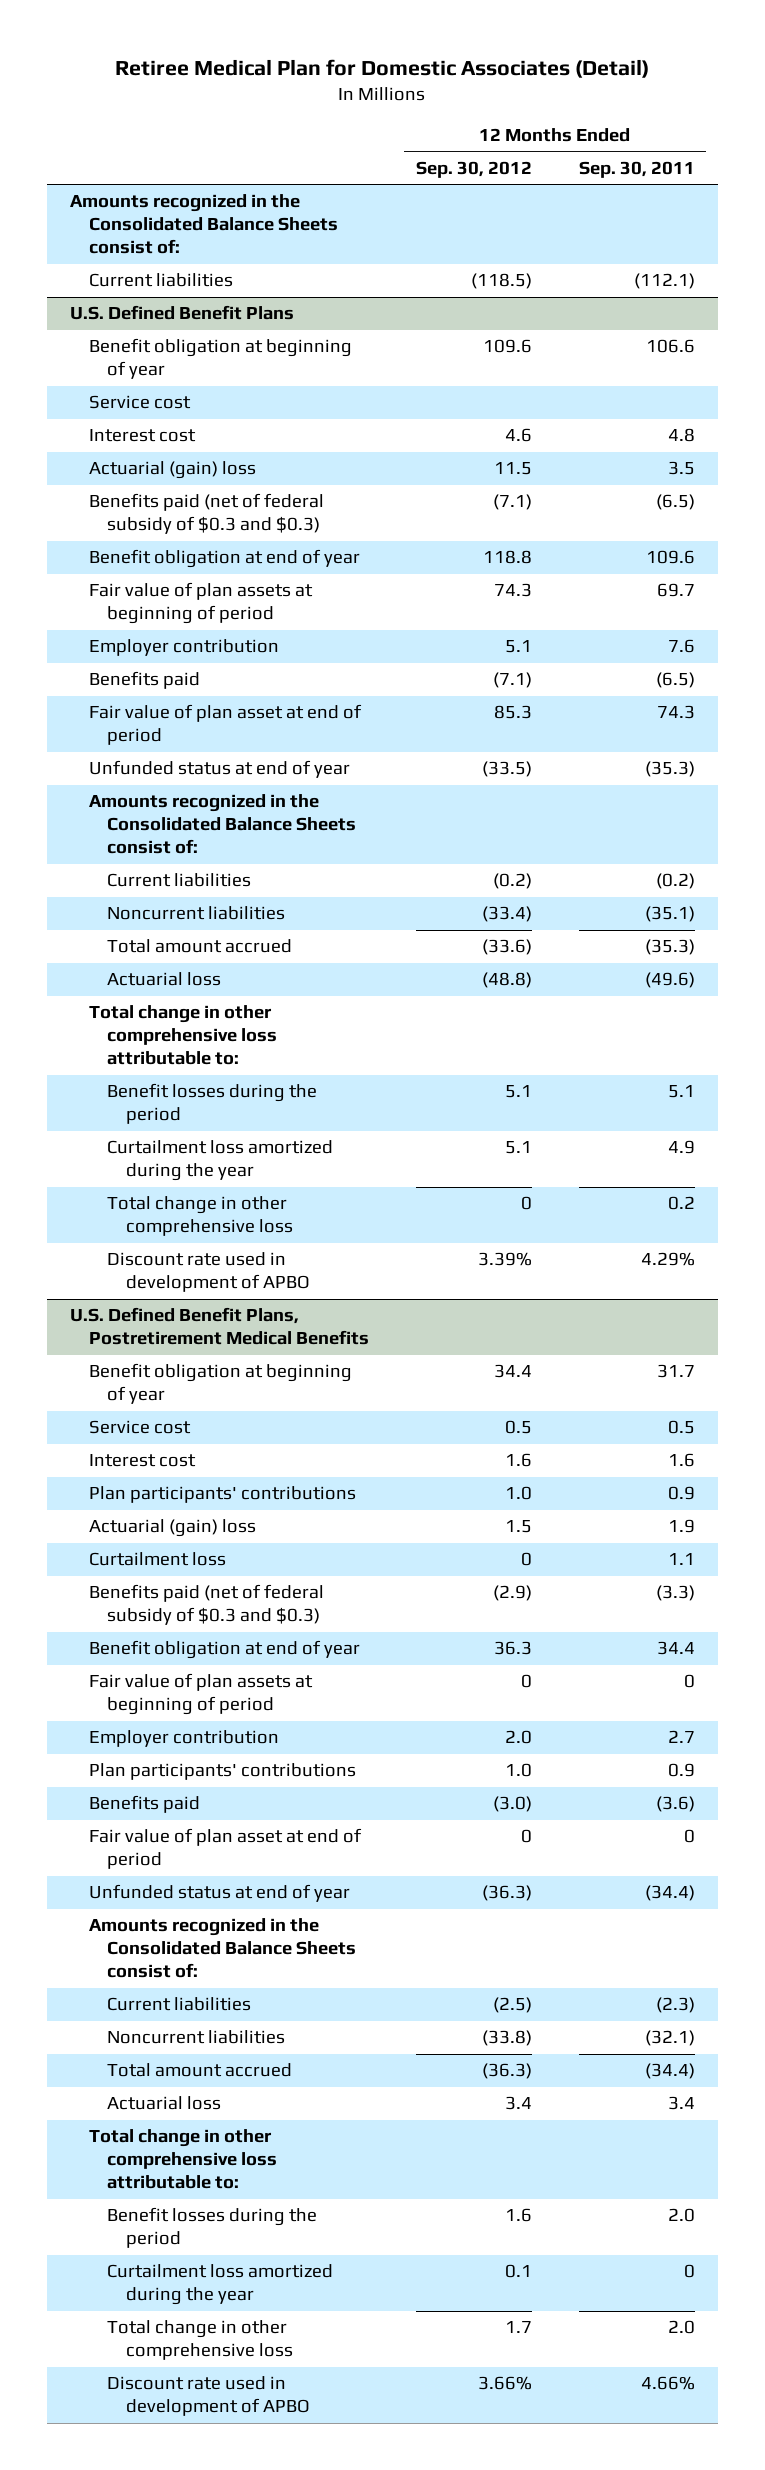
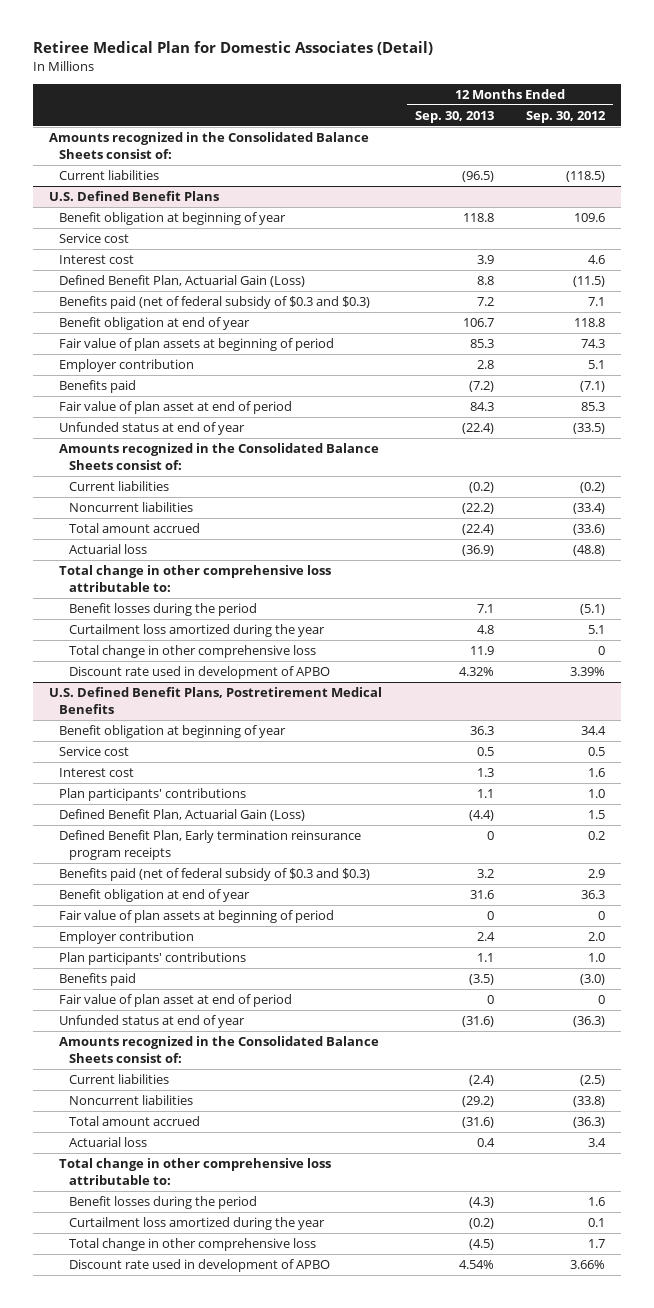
- | 12 Months Ended Sep. 30, 2012 | 12 Months Ended Sep. 30, 2011
+ | 12 Months Ended Sep. 30, 2013 | 12 Months Ended Sep. 30, 2012
@ U.S. Defined Benefit Plans
- Actuarial (gain) loss | 11.5 | 3.5
- Benefits paid (net of federal subsidy of $0.3 and $0.3) | (7.1) | (6.5)
+ Defined Benefit Plan, Actuarial Gain (Loss) | 8.8 | (11.5)
+ Benefits paid (net of federal subsidy of $0.3 and $0.3) | 7.2 | 7.1
- Benefit losses during the period | 5.1 | 5.1
+ Benefit losses during the period | 7.1 | (5.1)
@ U.S. Defined Benefit Plans, Postretirement Medical Benefits
- Actuarial (gain) loss | 1.5 | 1.9
- Curtailment loss | 0 | 1.1
- Benefits paid (net of federal subsidy of $0.3 and $0.3) | (2.9) | (3.3)
+ Defined Benefit Plan, Actuarial Gain (Loss) | (4.4) | 1.5
+ Defined Benefit Plan, Early termination reinsurance program receipts | 0 | 0.2
+ Benefits paid (net of federal subsidy of $0.3 and $0.3) | 3.2 | 2.9

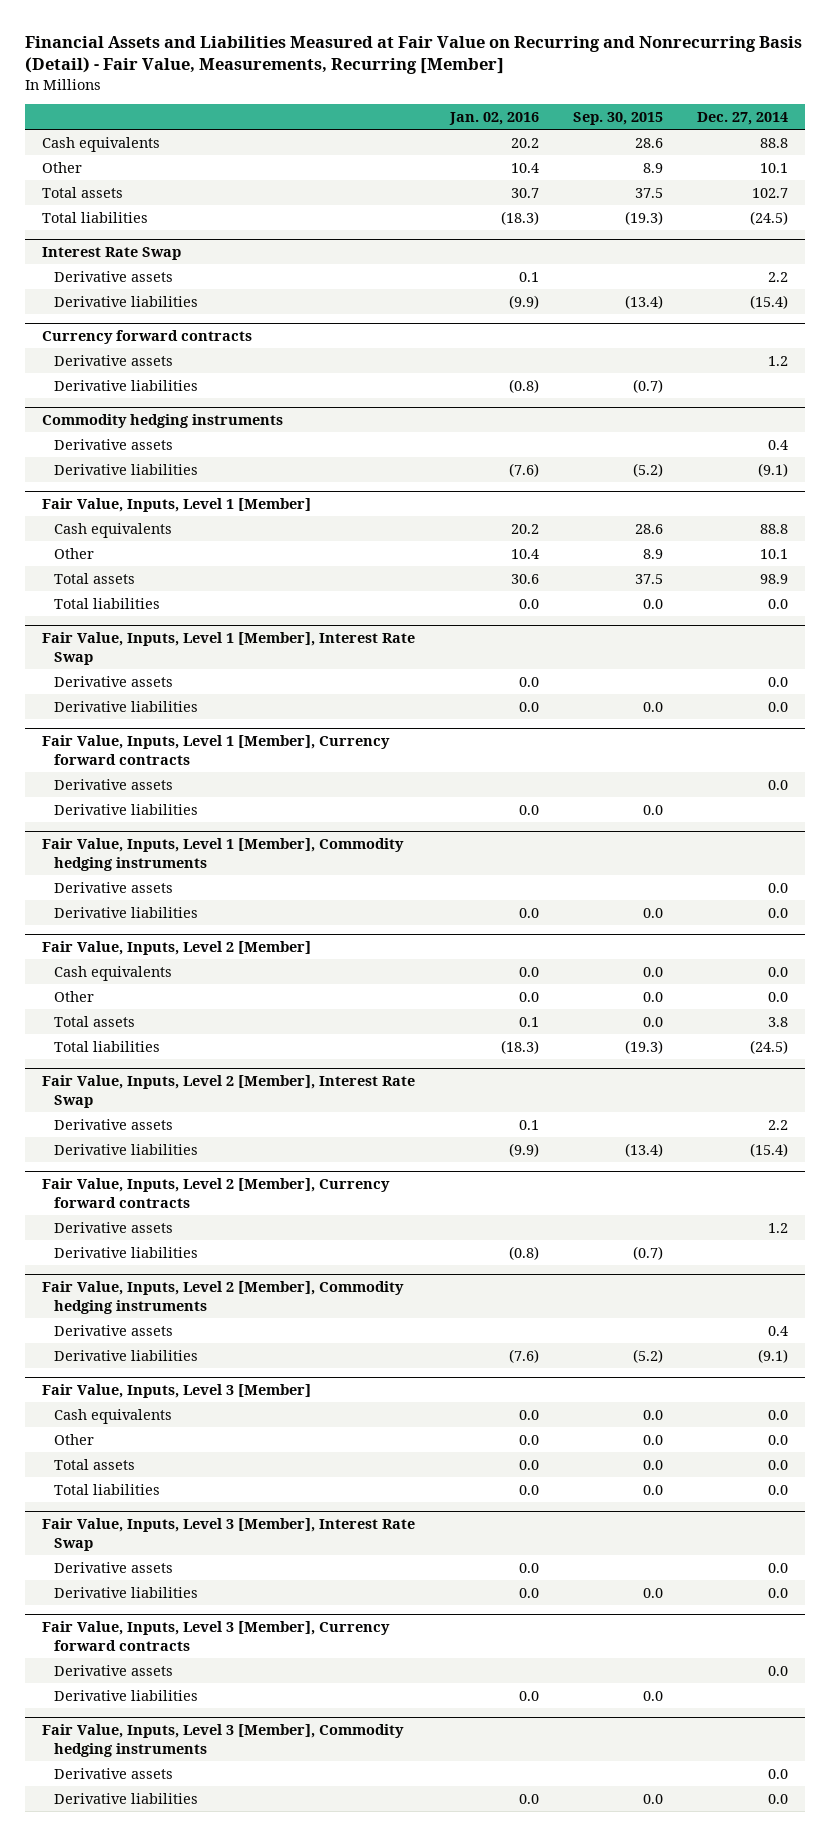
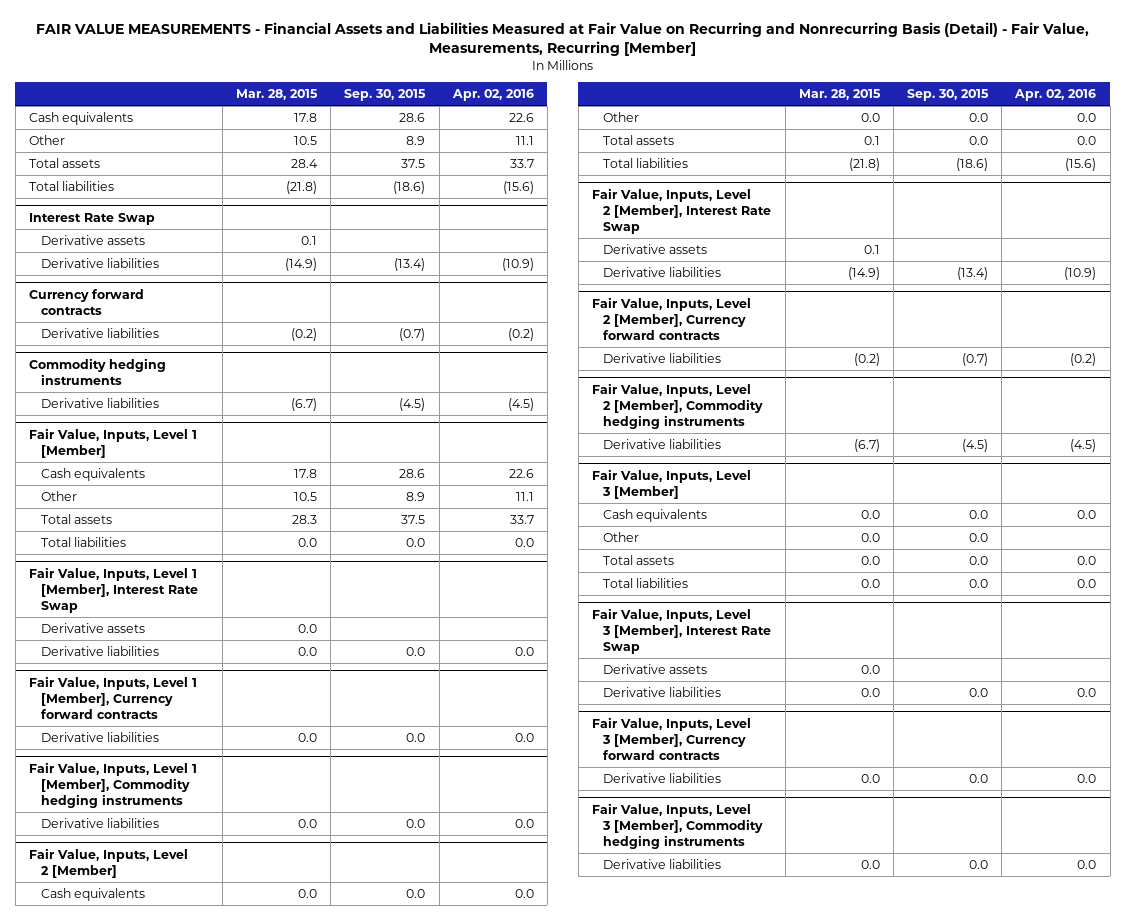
- Financial Assets and Liabilities Measured at Fair Value on Recurring and Nonrecurring Basis (Detail) - Fair Value, Measurements, Recurring [Member]
+ FAIR VALUE MEASUREMENTS - Financial Assets and Liabilities Measured at Fair Value on Recurring and Nonrecurring Basis (Detail) - Fair Value, Measurements, Recurring [Member]
- | Jan. 02, 2016 | Sep. 30, 2015 | Dec. 27, 2014
+ | Mar. 28, 2015 | Sep. 30, 2015 | Apr. 02, 2016
- Total liabilities | (18.3) | (19.3) | (24.5)
+ Total liabilities | (21.8) | (18.6) | (15.6)
@ Currency forward contracts
- Derivative assets | | | 1.2
@ Commodity hedging instruments
- Derivative assets | | | 0.4
- Derivative liabilities | (7.6) | (5.2) | (9.1)
+ Derivative liabilities | (6.7) | (4.5) | (4.5)
@ Fair Value, Inputs, Level 1 [Member], Currency forward contracts
- Derivative assets | | | 0.0
@ Fair Value, Inputs, Level 1 [Member], Commodity hedging instruments
- Derivative assets | | | 0.0
@ Fair Value, Inputs, Level 2 [Member]
- Total liabilities | (18.3) | (19.3) | (24.5)
+ Total liabilities | (21.8) | (18.6) | (15.6)
@ Fair Value, Inputs, Level 2 [Member], Currency forward contracts
- Derivative assets | | | 1.2
@ Fair Value, Inputs, Level 2 [Member], Commodity hedging instruments
- Derivative assets | | | 0.4
- Derivative liabilities | (7.6) | (5.2) | (9.1)
+ Derivative liabilities | (6.7) | (4.5) | (4.5)
@ Fair Value, Inputs, Level 3 [Member], Currency forward contracts
- Derivative assets | | | 0.0
@ Fair Value, Inputs, Level 3 [Member], Commodity hedging instruments
- Derivative assets | | | 0.0

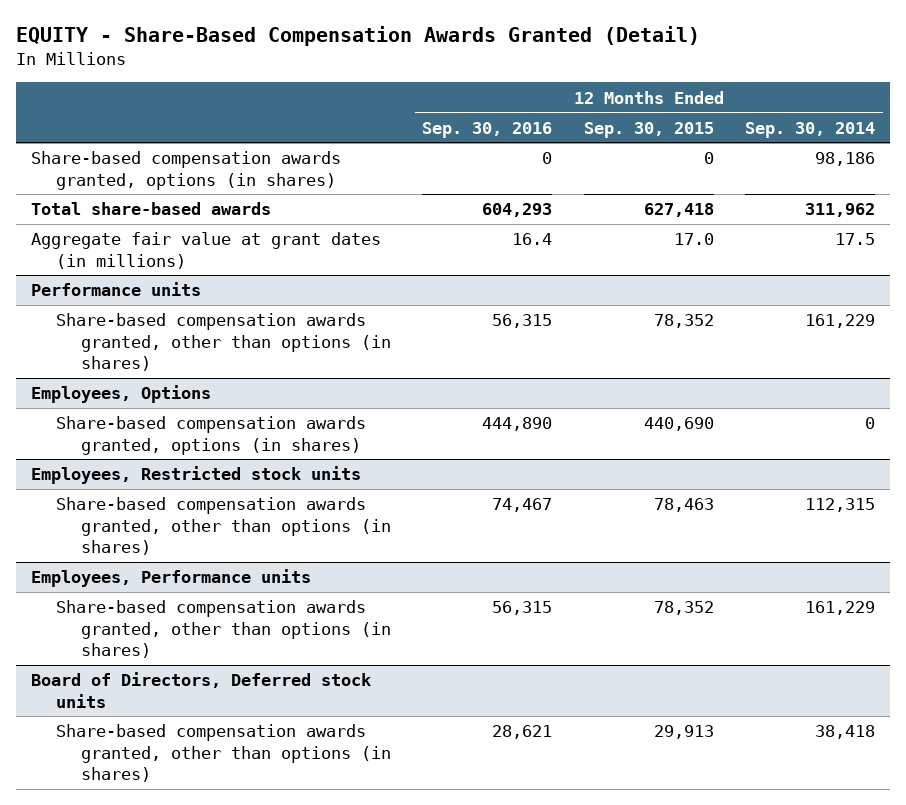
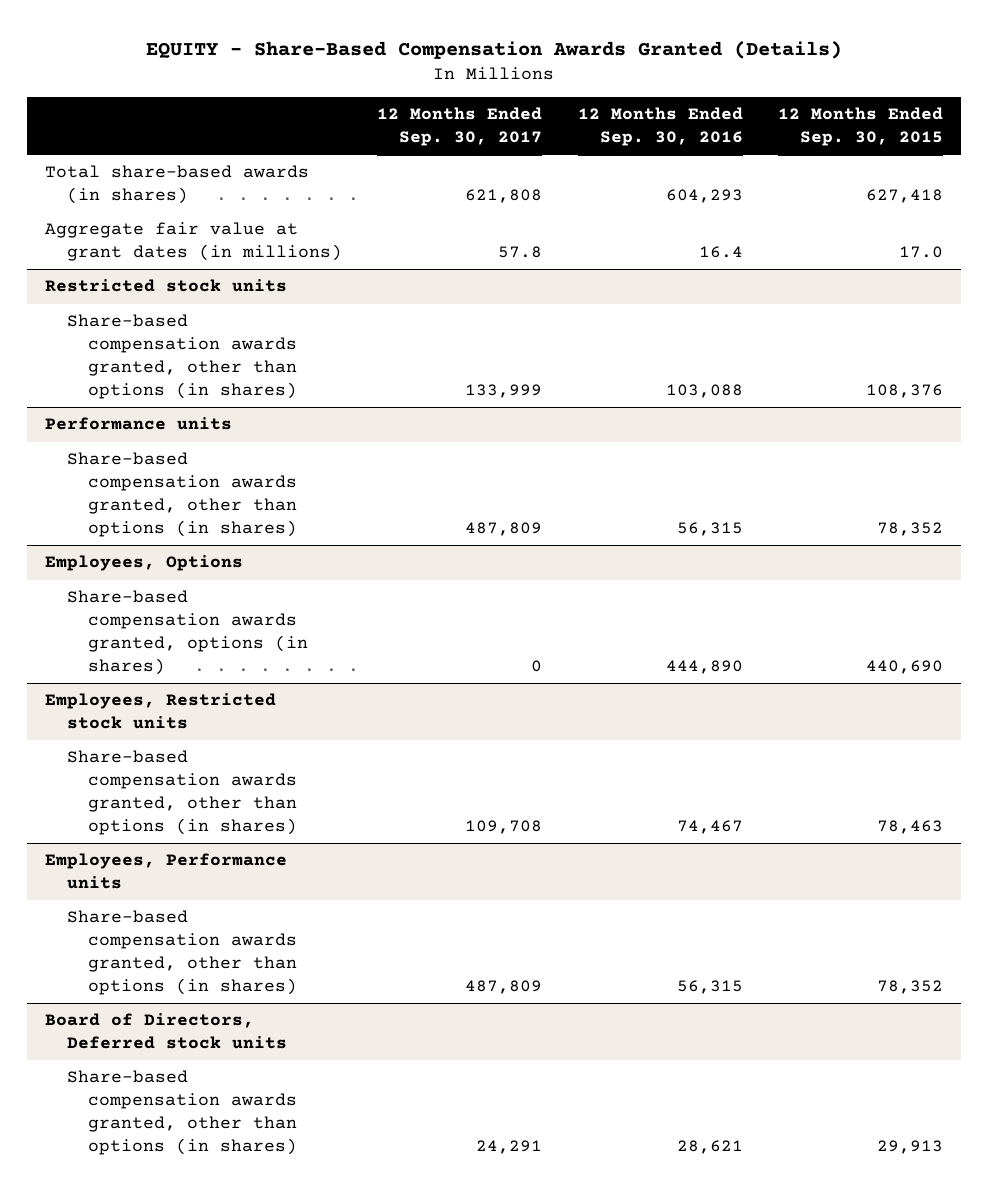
- EQUITY - Share-Based Compensation Awards Granted (Detail)
+ EQUITY - Share-Based Compensation Awards Granted (Details)
- | 12 Months Ended Sep. 30, 2016 | 12 Months Ended Sep. 30, 2015 | 12 Months Ended Sep. 30, 2014
+ | 12 Months Ended Sep. 30, 2017 | 12 Months Ended Sep. 30, 2016 | 12 Months Ended Sep. 30, 2015
- Share-based compensation awards granted, options (in shares) | 0 | 0 | 98,186
- Total share-based awards | 604,293 | 627,418 | 311,962
+ Total share-based awards (in shares) | 621,808 | 604,293 | 627,418
+ Restricted stock units
+ Share-based compensation awards granted, other than options (in shares) | 133,999 | 103,088 | 108,376

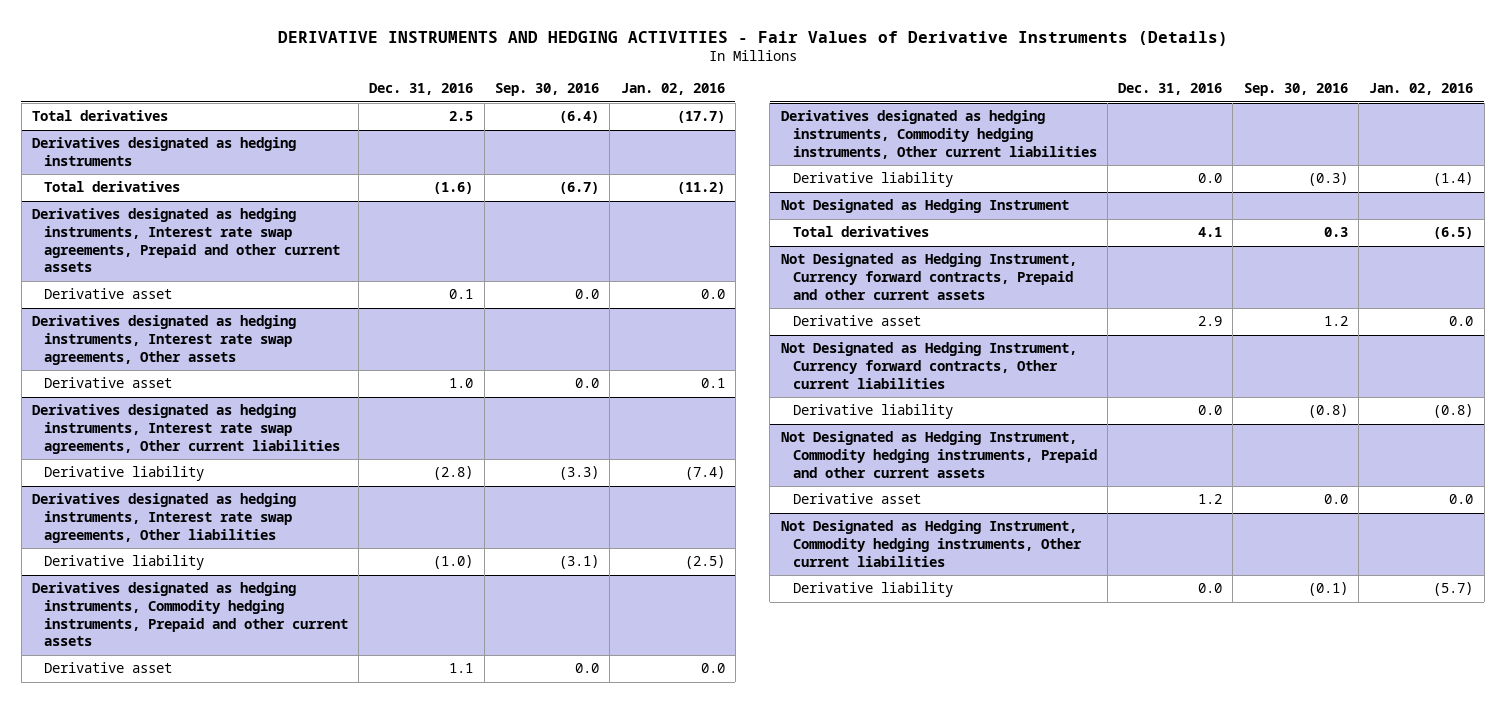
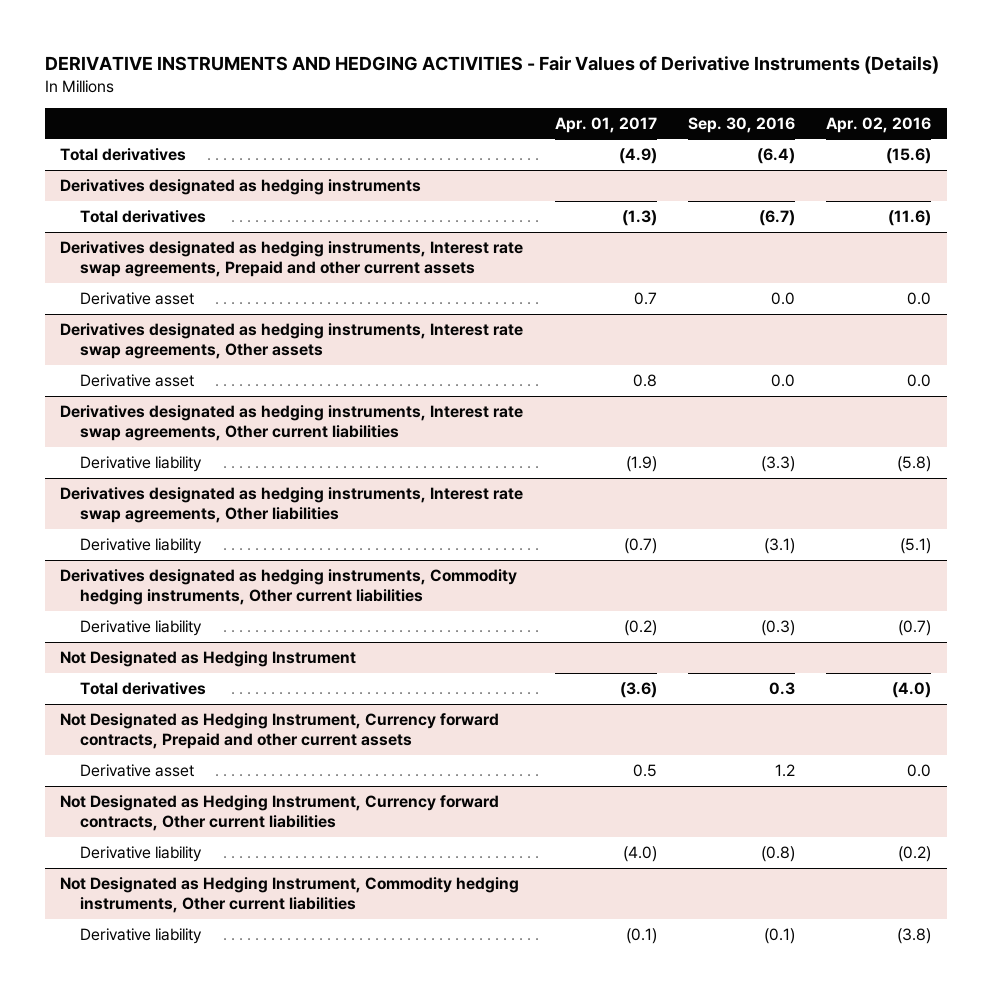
- | Dec. 31, 2016 | Sep. 30, 2016 | Jan. 02, 2016
+ | Apr. 01, 2017 | Sep. 30, 2016 | Apr. 02, 2016
- Derivatives designated as hedging instruments, Commodity hedging instruments, Prepaid and other current assets
- Derivative asset | 1.1 | 0.0 | 0.0
- Not Designated as Hedging Instrument, Commodity hedging instruments, Prepaid and other current assets
- Derivative asset | 1.2 | 0.0 | 0.0

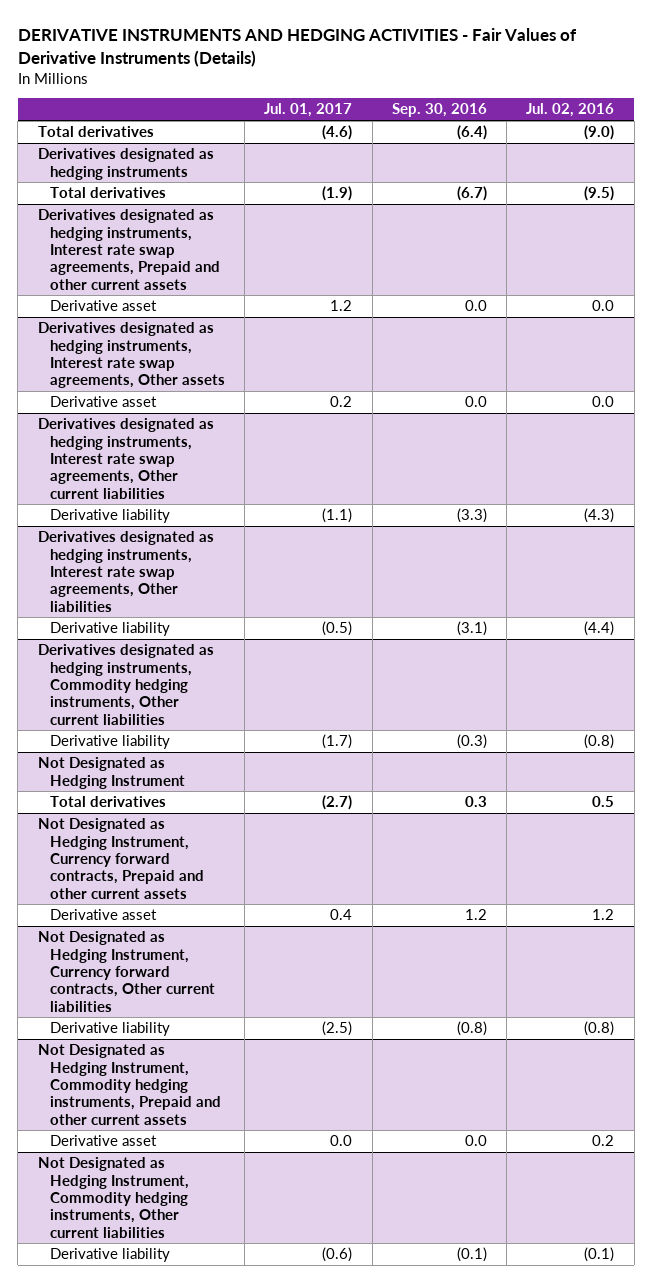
- | Apr. 01, 2017 | Sep. 30, 2016 | Apr. 02, 2016
+ | Jul. 01, 2017 | Sep. 30, 2016 | Jul. 02, 2016
+ Not Designated as Hedging Instrument, Commodity hedging instruments, Prepaid and other current assets
+ Derivative asset | 0.0 | 0.0 | 0.2

